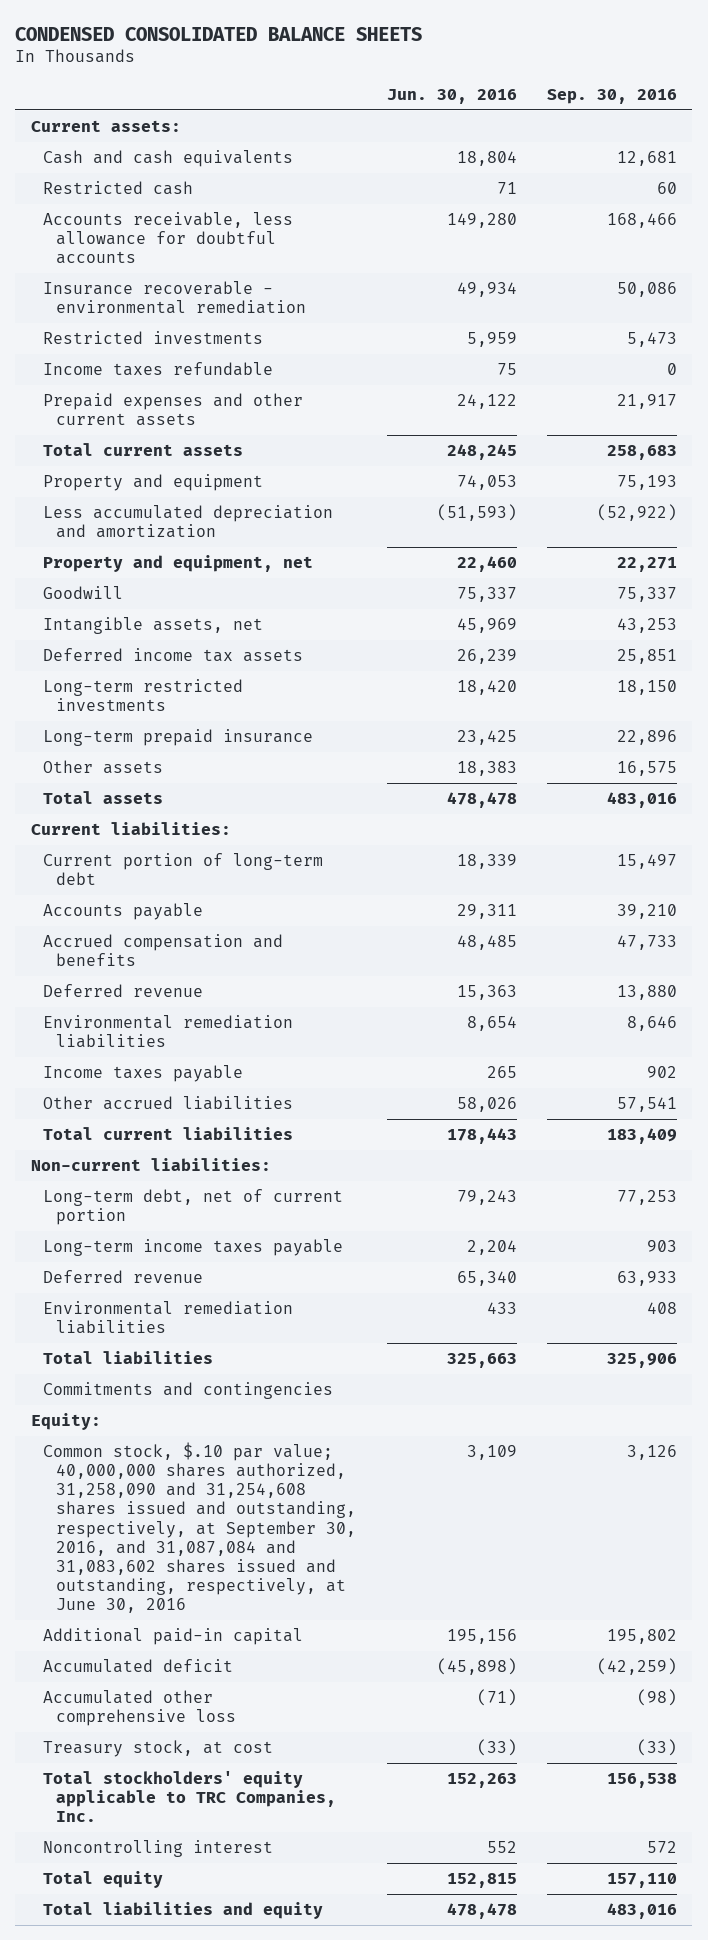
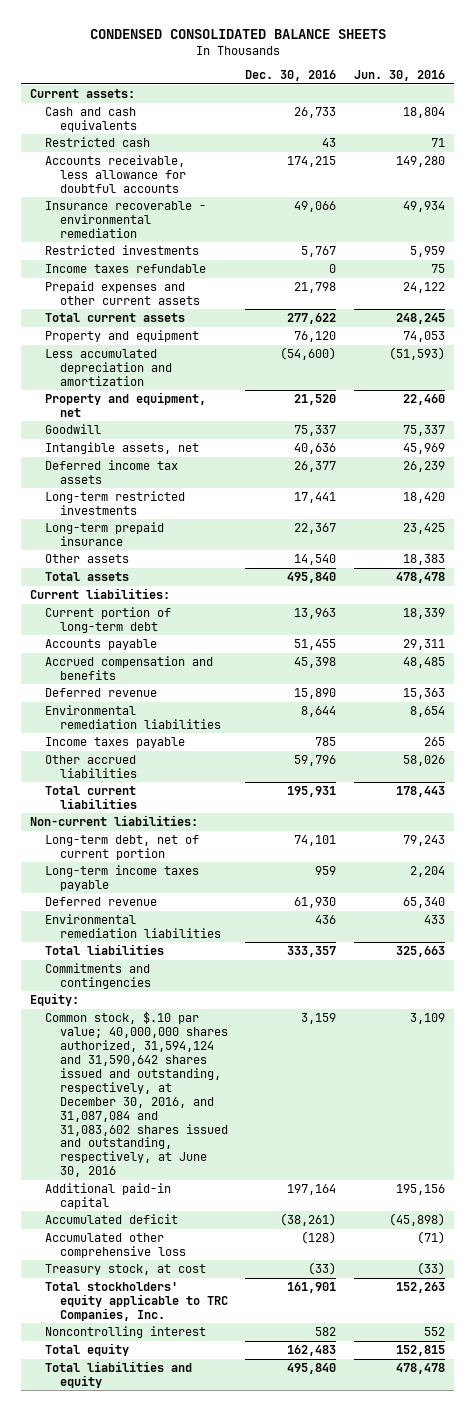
- | Jun. 30, 2016 | Sep. 30, 2016
+ | Dec. 30, 2016 | Jun. 30, 2016
- Common stock, $.10 par value; 40,000,000 shares authorized, 31,258,090 and 31,254,608 shares issued and outstanding, respectively, at September 30, 2016, and 31,087,084 and 31,083,602 shares issued and outstanding, respectively, at June 30, 2016 | 3,109 | 3,126
+ Common stock, $.10 par value; 40,000,000 shares authorized, 31,594,124 and 31,590,642 shares issued and outstanding, respectively, at December 30, 2016, and 31,087,084 and 31,083,602 shares issued and outstanding, respectively, at June 30, 2016 | 3,159 | 3,109

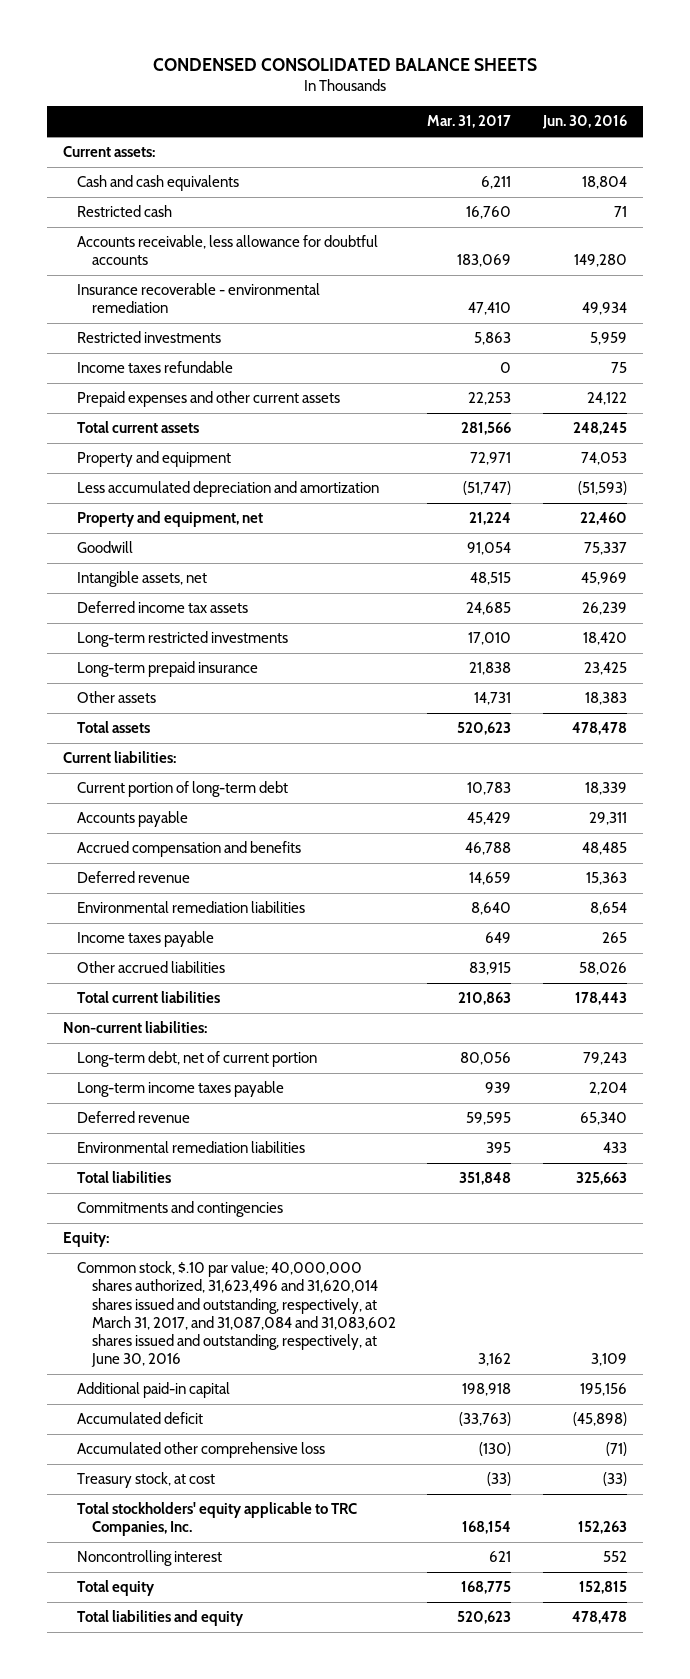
- | Dec. 30, 2016 | Jun. 30, 2016
+ | Mar. 31, 2017 | Jun. 30, 2016
- Common stock, $.10 par value; 40,000,000 shares authorized, 31,594,124 and 31,590,642 shares issued and outstanding, respectively, at December 30, 2016, and 31,087,084 and 31,083,602 shares issued and outstanding, respectively, at June 30, 2016 | 3,159 | 3,109
+ Common stock, $.10 par value; 40,000,000 shares authorized, 31,623,496 and 31,620,014 shares issued and outstanding, respectively, at March 31, 2017, and 31,087,084 and 31,083,602 shares issued and outstanding, respectively, at June 30, 2016 | 3,162 | 3,109

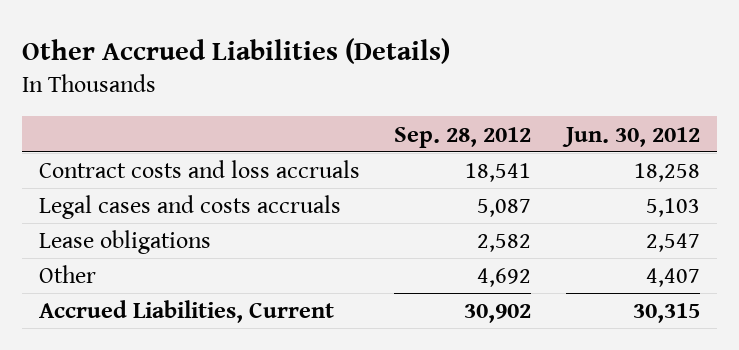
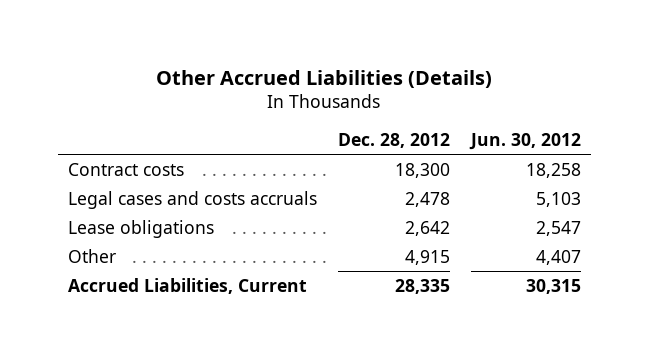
- | Sep. 28, 2012 | Jun. 30, 2012
+ | Dec. 28, 2012 | Jun. 30, 2012
- Contract costs and loss accruals | 18,541 | 18,258
+ Contract costs | 18,300 | 18,258

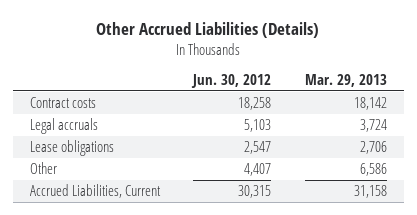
- | Dec. 28, 2012 | Jun. 30, 2012
+ | Jun. 30, 2012 | Mar. 29, 2013
- Legal cases and costs accruals | 2,478 | 5,103
+ Legal accruals | 5,103 | 3,724

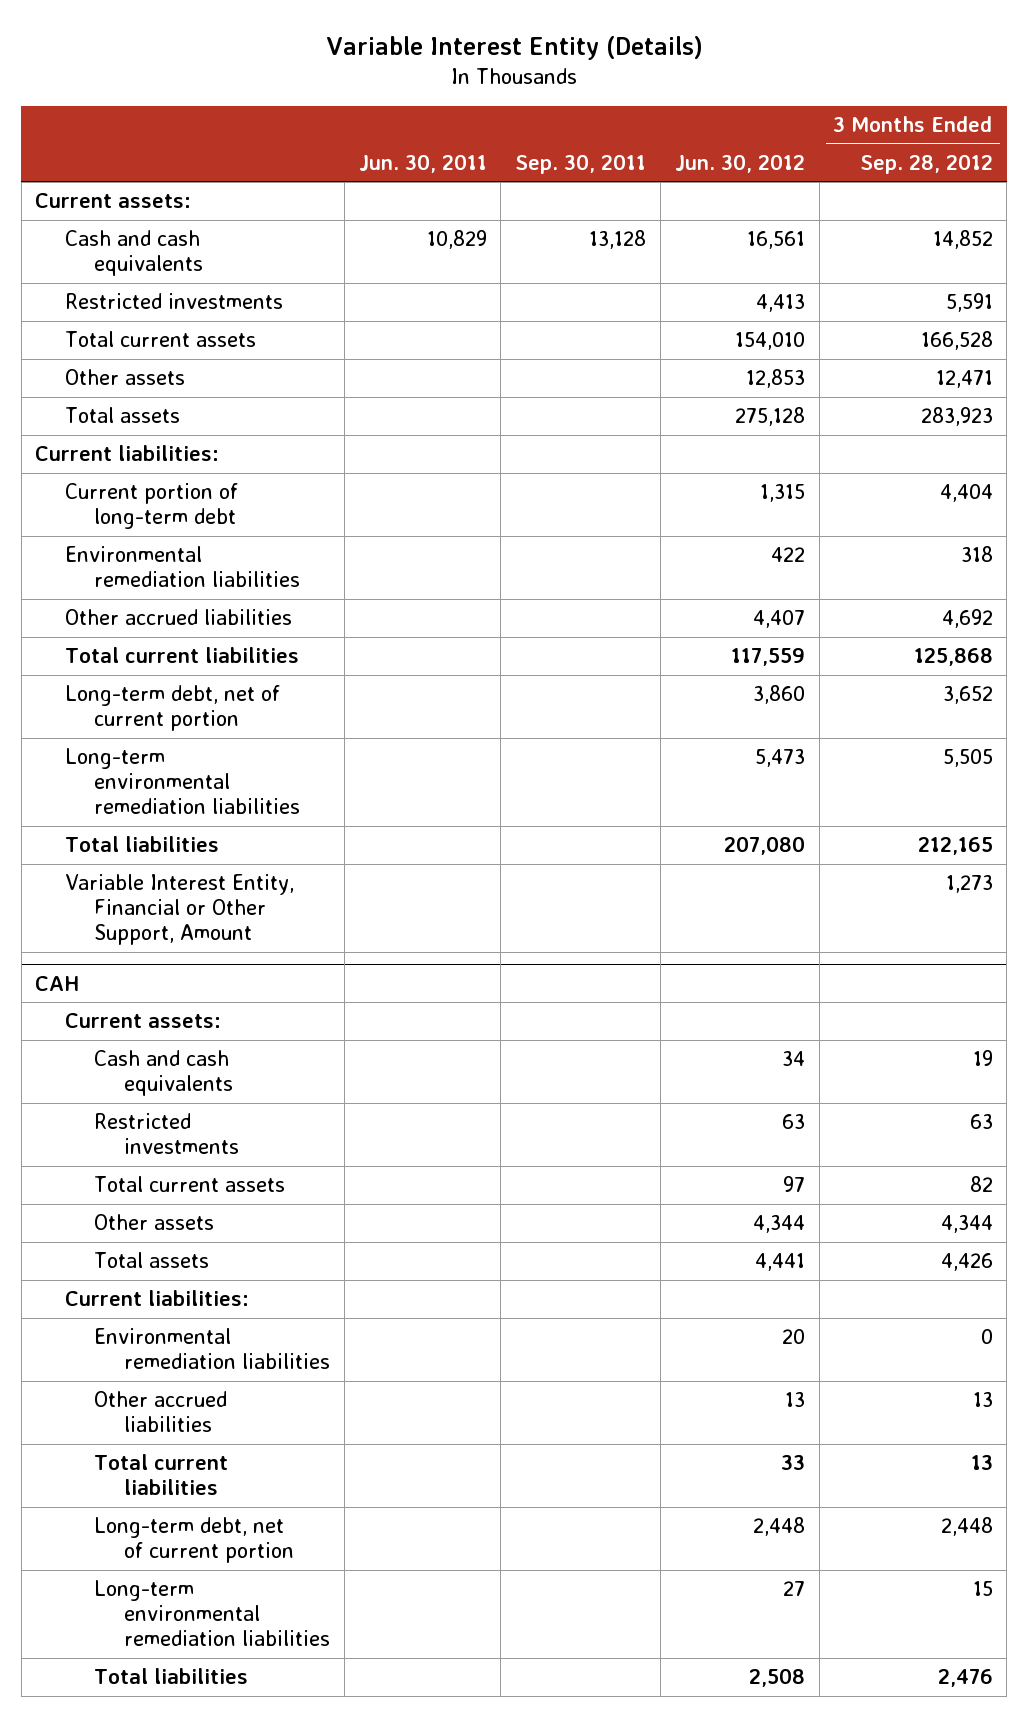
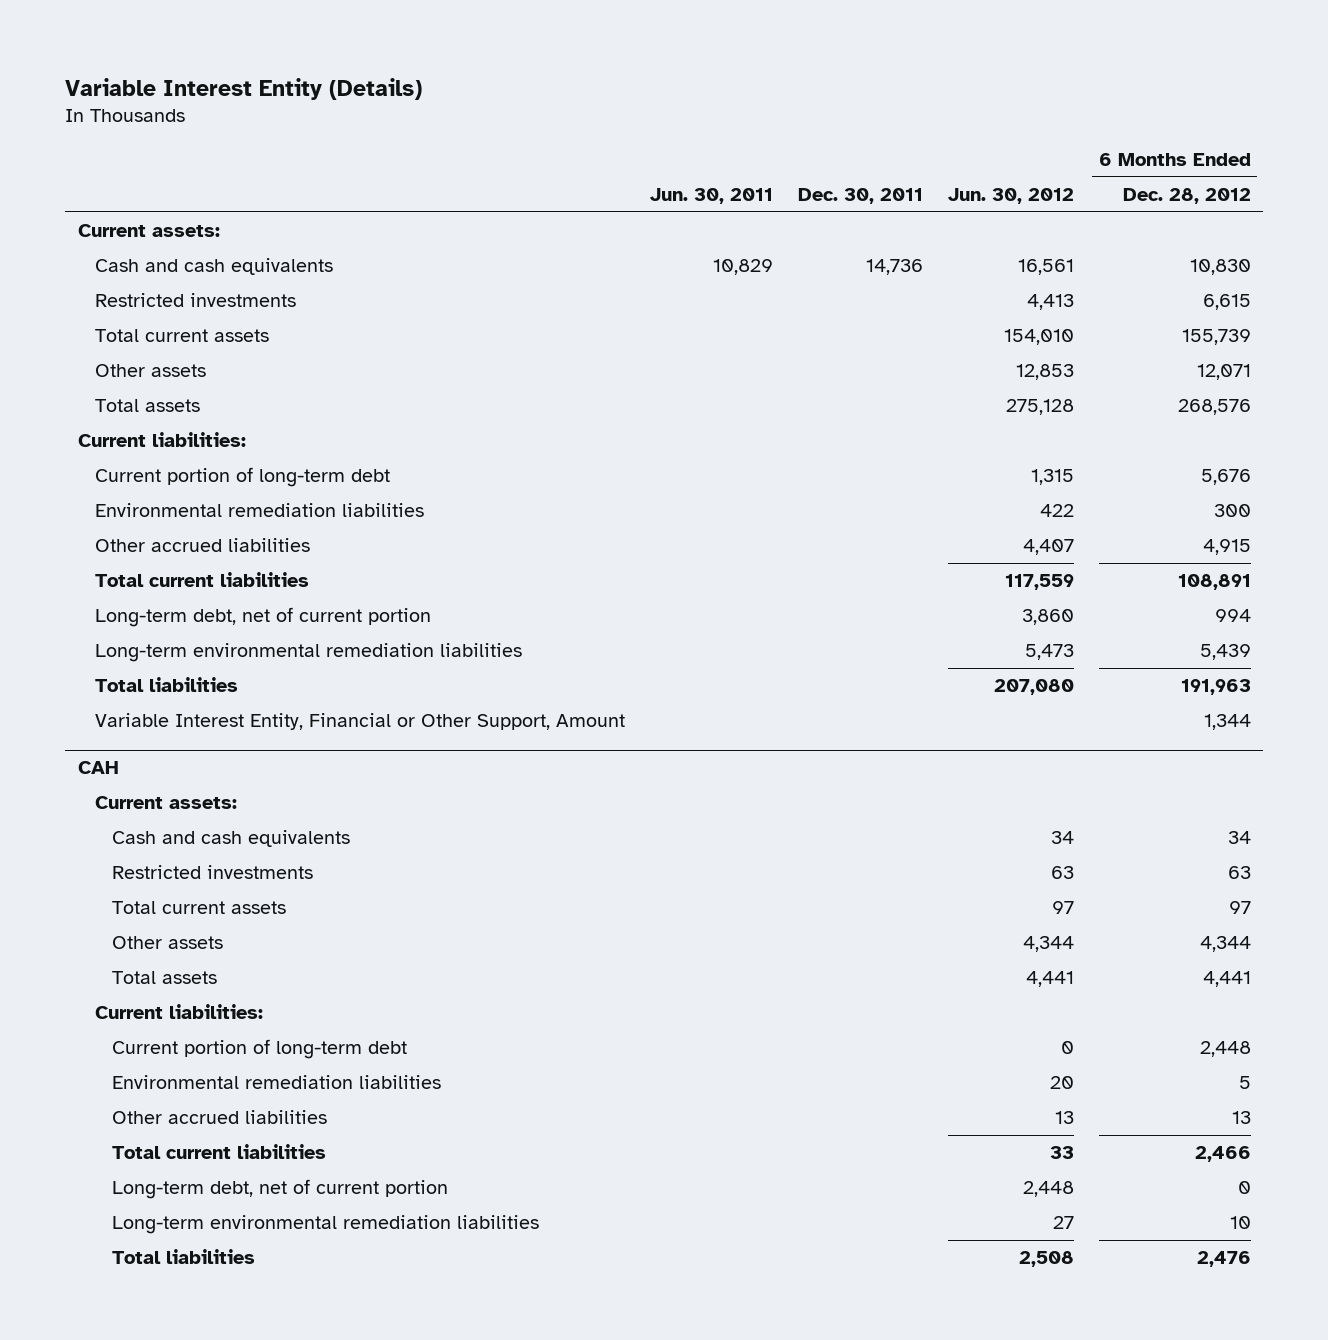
- | Jun. 30, 2011 | Sep. 30, 2011 | Jun. 30, 2012 | 3 Months Ended Sep. 28, 2012
+ | Jun. 30, 2011 | Dec. 30, 2011 | Jun. 30, 2012 | 6 Months Ended Dec. 28, 2012
@ CAH
+ Current portion of long-term debt | | | 0 | 2,448

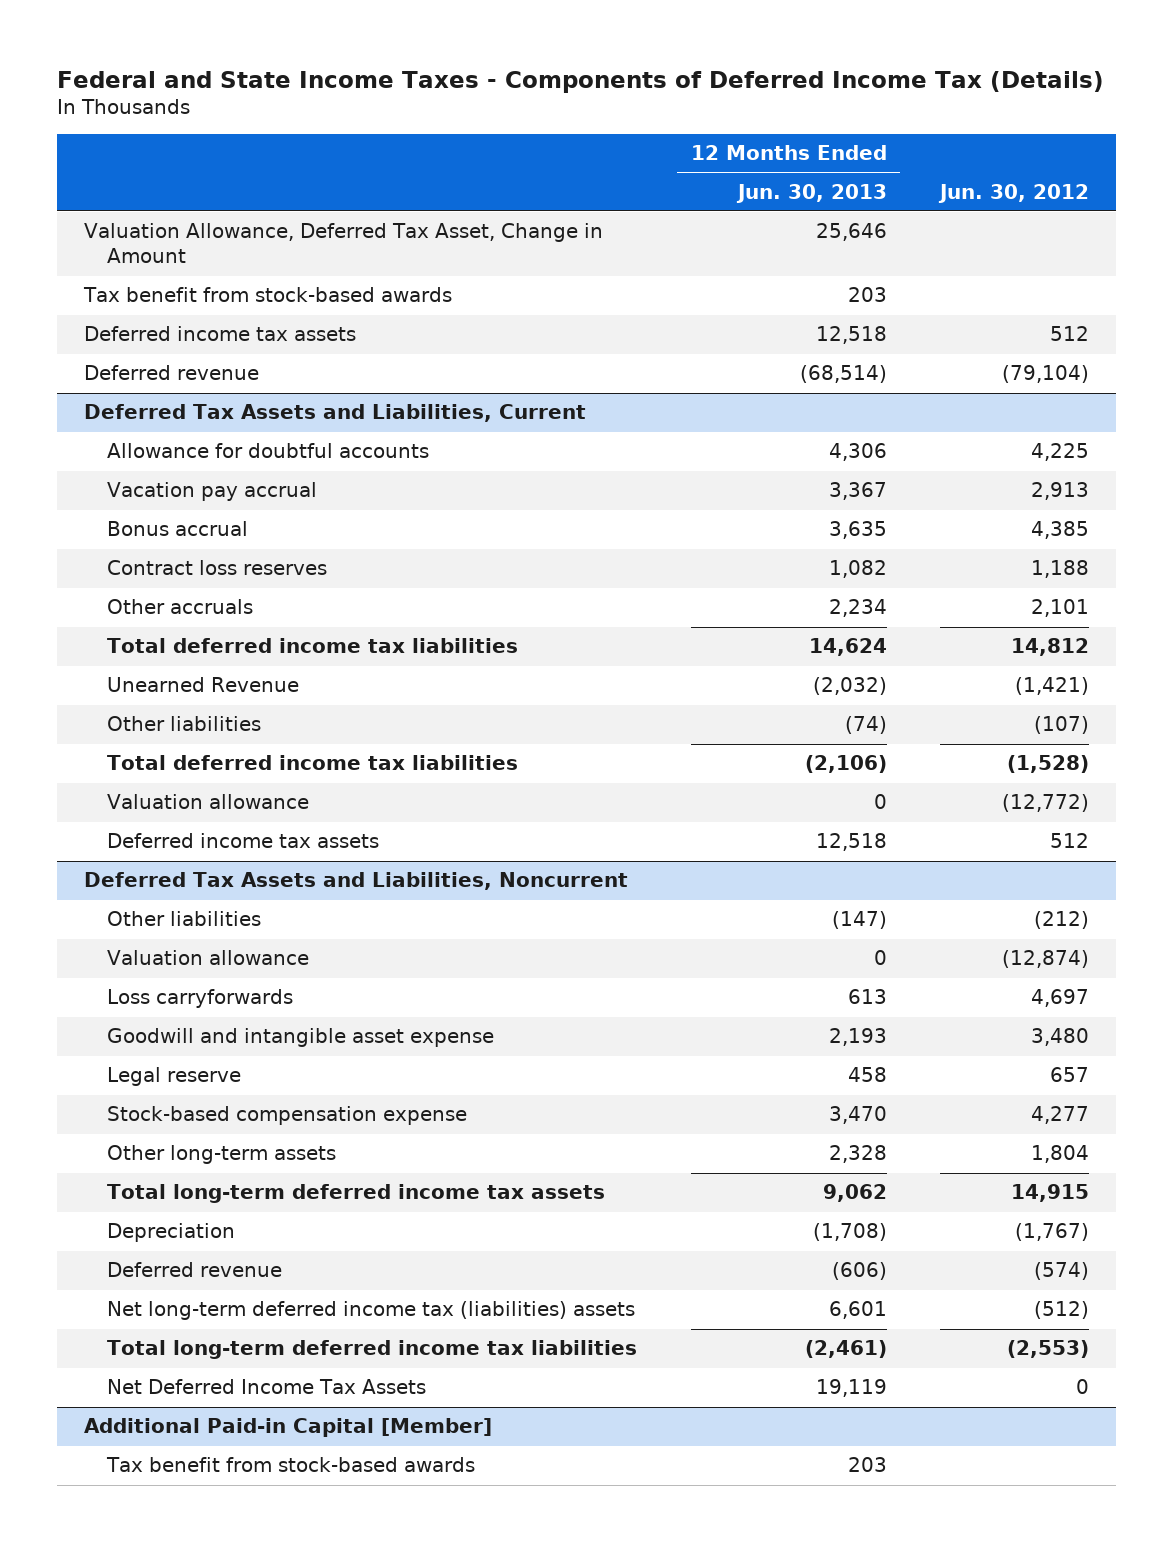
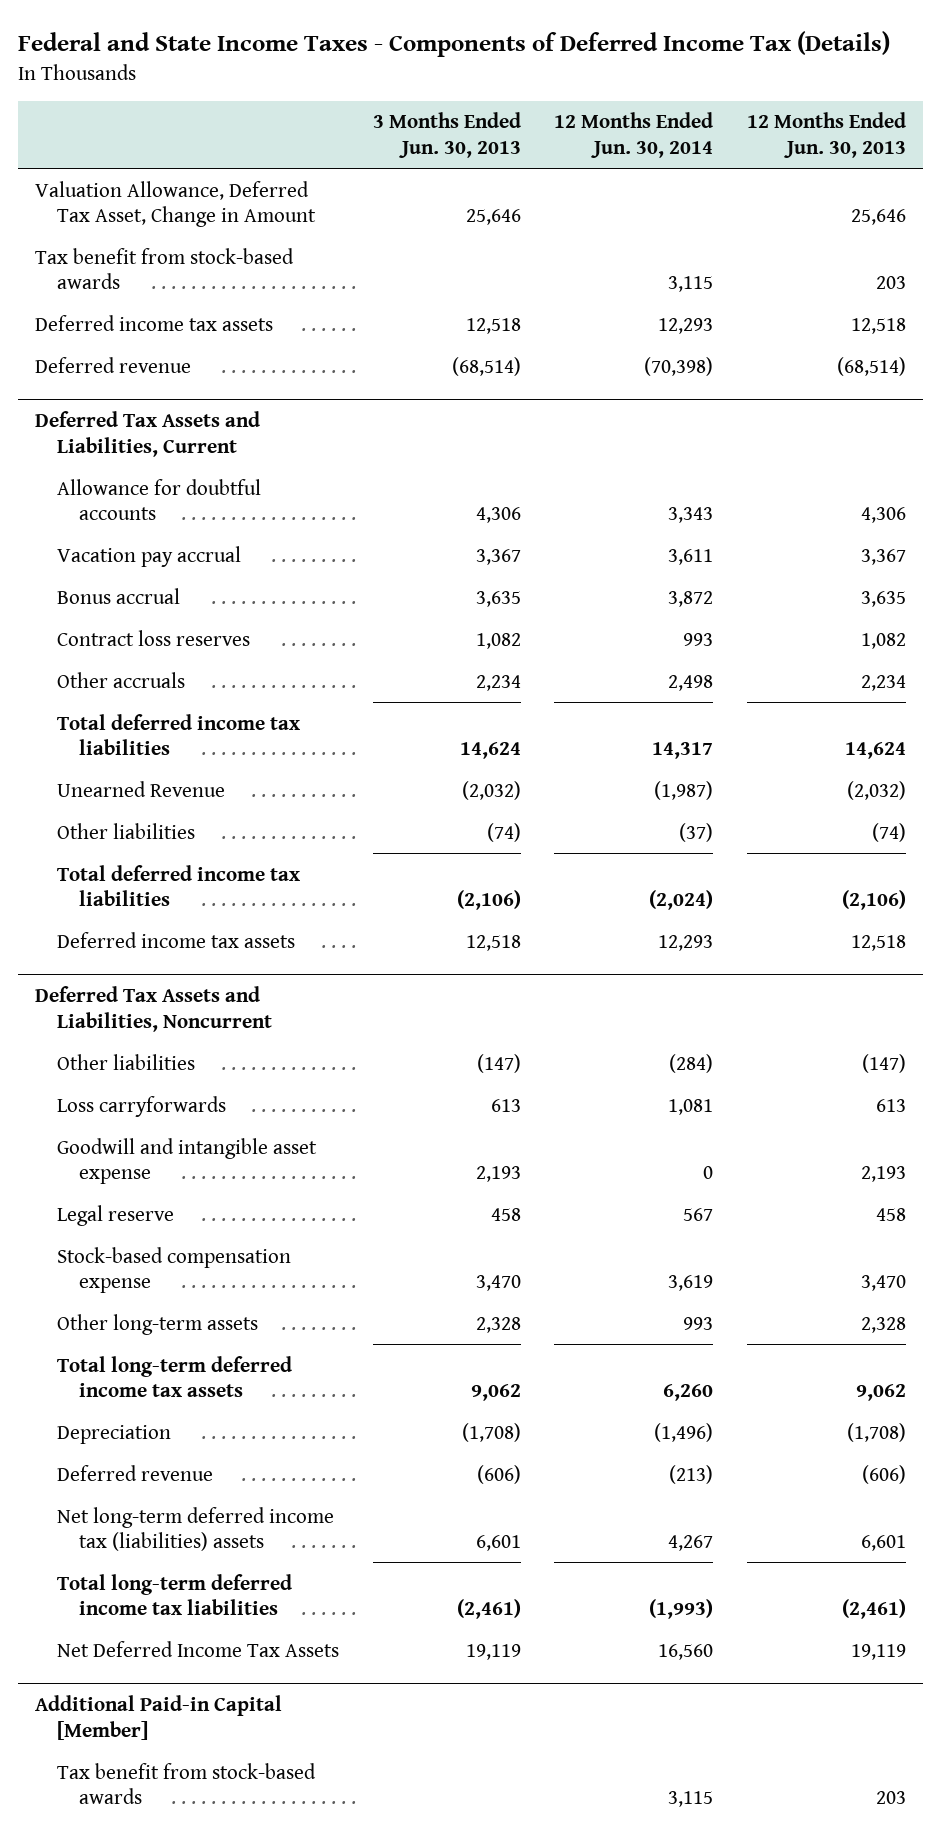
- | 12 Months Ended Jun. 30, 2013 | Jun. 30, 2012
+ | 3 Months Ended Jun. 30, 2013 | 12 Months Ended Jun. 30, 2014 | 12 Months Ended Jun. 30, 2013
@ Deferred Tax Assets and Liabilities, Current
- Valuation allowance | 0 | (12,772)
@ Deferred Tax Assets and Liabilities, Noncurrent
- Valuation allowance | 0 | (12,874)

